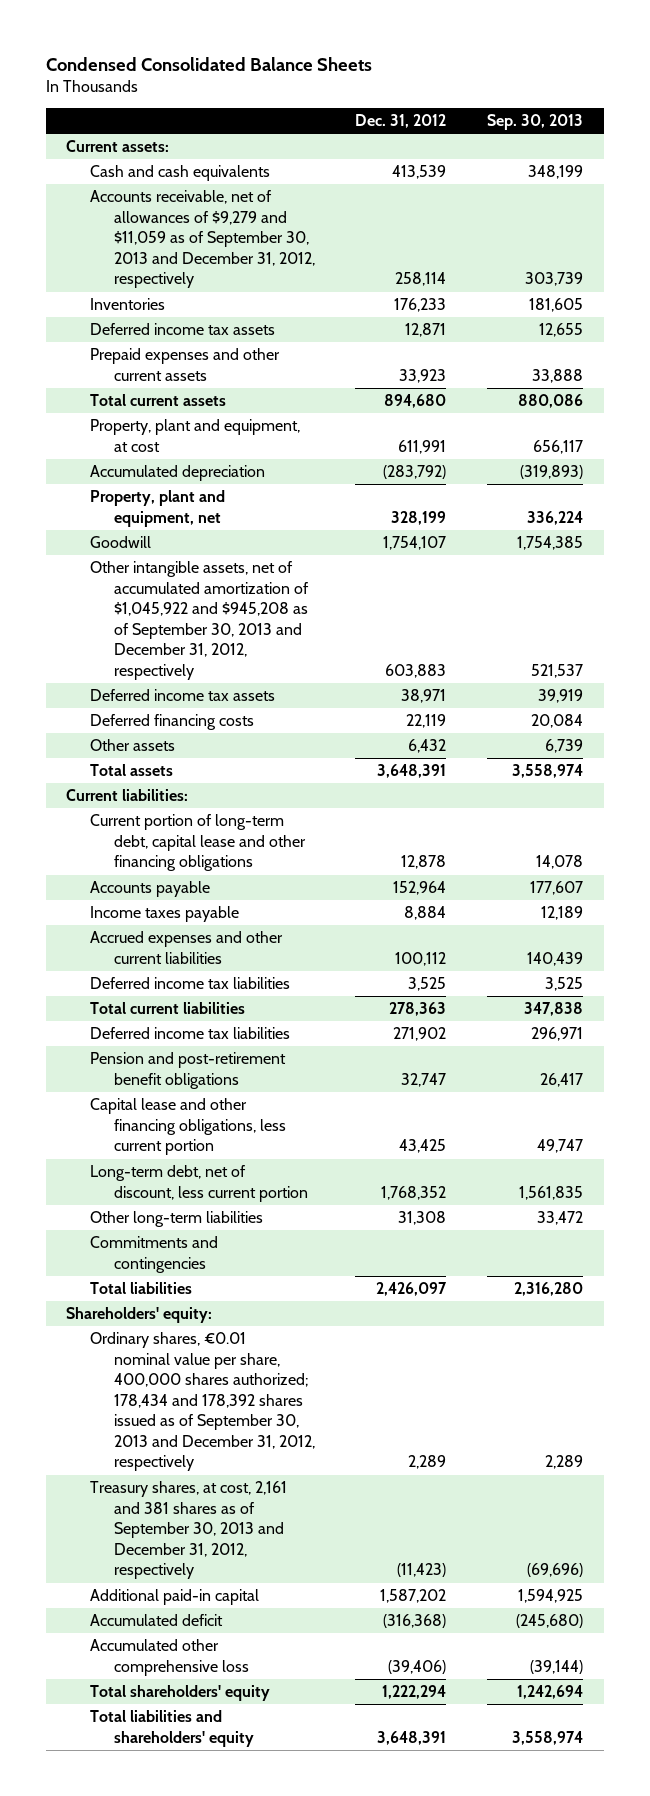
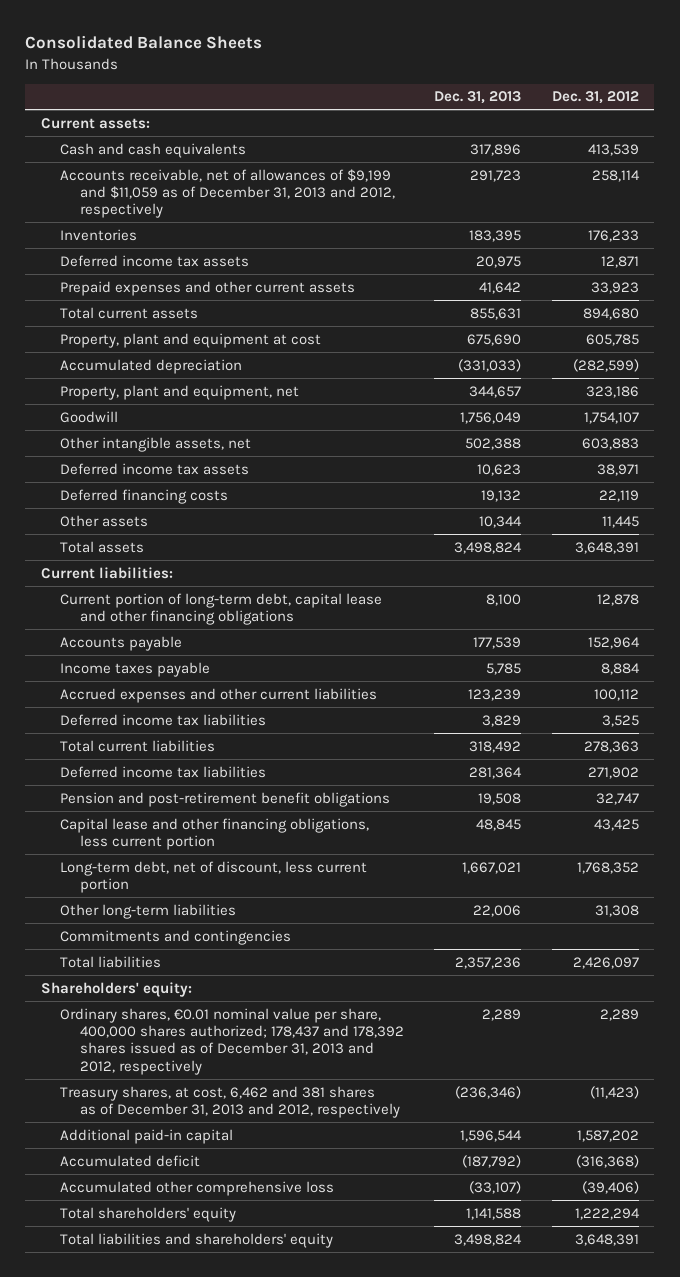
- Condensed Consolidated Balance Sheets
+ Consolidated Balance Sheets
- | Dec. 31, 2012 | Sep. 30, 2013
+ | Dec. 31, 2013 | Dec. 31, 2012
- Accounts receivable, net of allowances of $9,279 and $11,059 as of September 30, 2013 and December 31, 2012, respectively | 258,114 | 303,739
+ Accounts receivable, net of allowances of $9,199 and $11,059 as of December 31, 2013 and 2012, respectively | 291,723 | 258,114
- Property, plant and equipment, at cost | 611,991 | 656,117
- Accumulated depreciation | (283,792) | (319,893)
- Property, plant and equipment, net | 328,199 | 336,224
+ Property, plant and equipment at cost | 675,690 | 605,785
+ Accumulated depreciation | (331,033) | (282,599)
+ Property, plant and equipment, net | 344,657 | 323,186
- Other intangible assets, net of accumulated amortization of $1,045,922 and $945,208 as of September 30, 2013 and December 31, 2012, respectively | 603,883 | 521,537
+ Other intangible assets, net | 502,388 | 603,883
- Other assets | 6,432 | 6,739
+ Other assets | 10,344 | 11,445
- Ordinary shares, €0.01 nominal value per share, 400,000 shares authorized; 178,434 and 178,392 shares issued as of September 30, 2013 and December 31, 2012, respectively | 2,289 | 2,289
- Treasury shares, at cost, 2,161 and 381 shares as of September 30, 2013 and December 31, 2012, respectively | (11,423) | (69,696)
+ Ordinary shares, €0.01 nominal value per share, 400,000 shares authorized; 178,437 and 178,392 shares issued as of December 31, 2013 and 2012, respectively | 2,289 | 2,289
+ Treasury shares, at cost, 6,462 and 381 shares as of December 31, 2013 and 2012, respectively | (236,346) | (11,423)

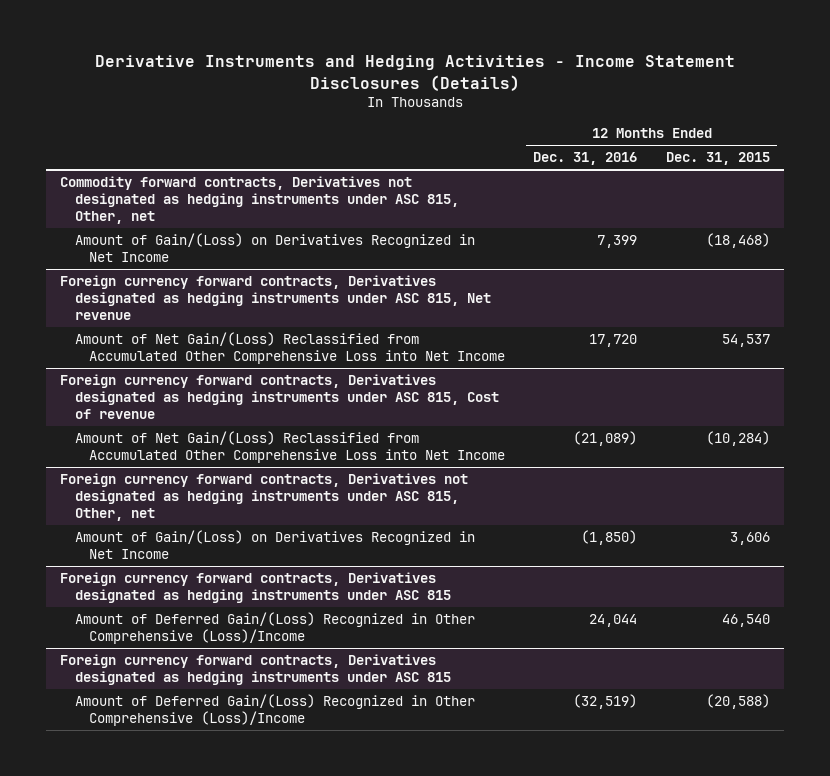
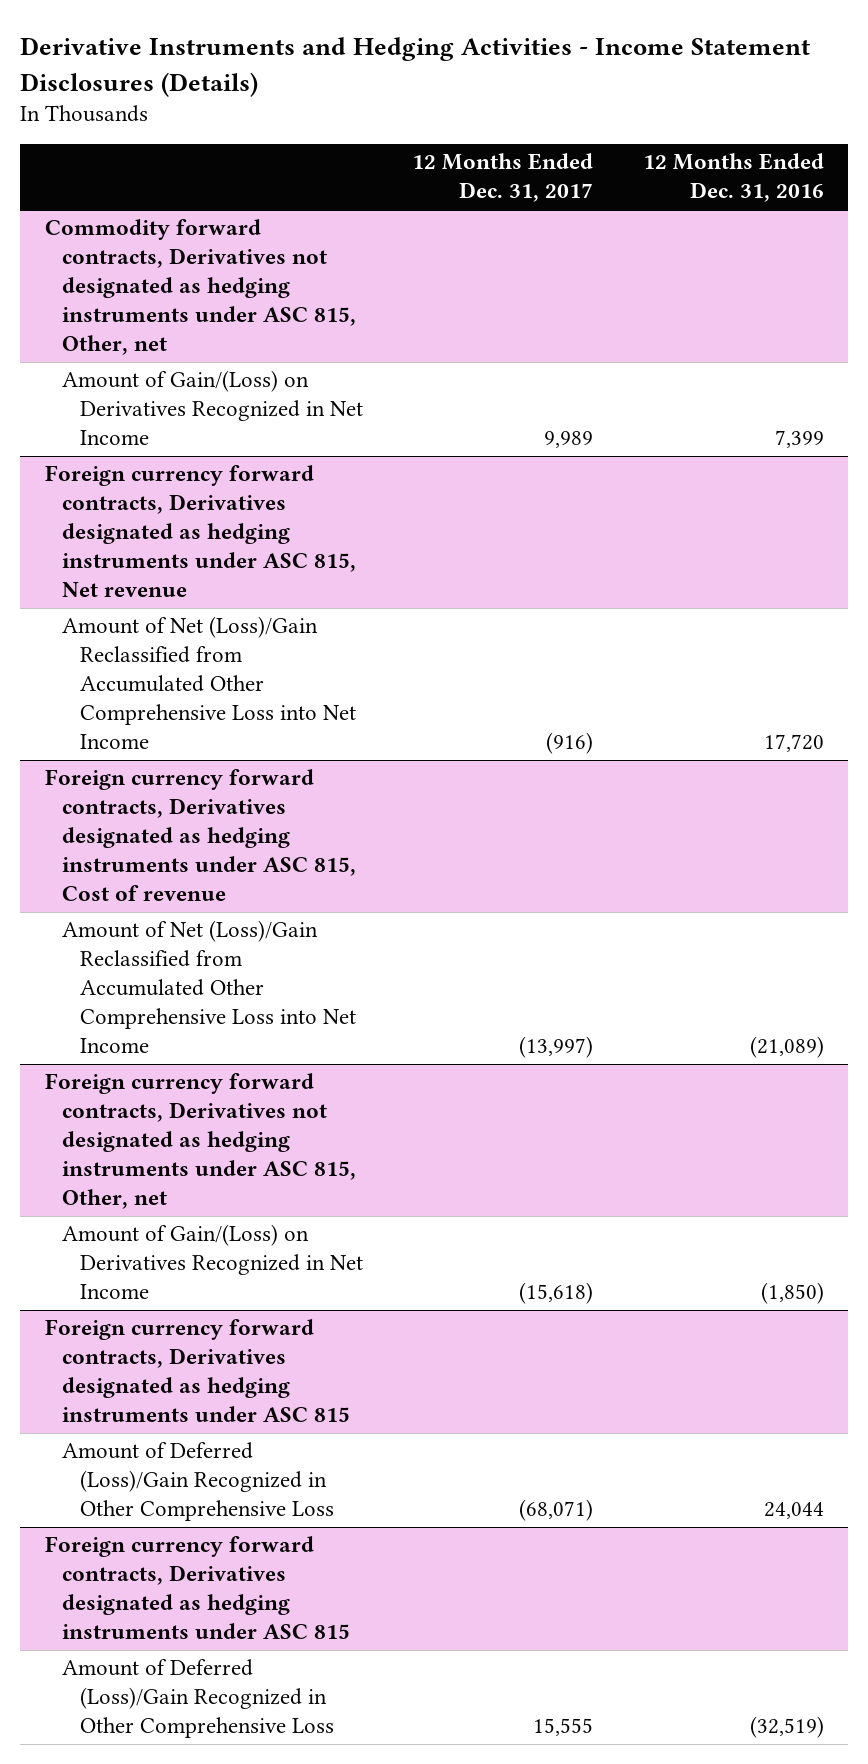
- | 12 Months Ended Dec. 31, 2016 | 12 Months Ended Dec. 31, 2015
+ | 12 Months Ended Dec. 31, 2017 | 12 Months Ended Dec. 31, 2016
@ Foreign currency forward contracts, Derivatives designated as hedging instruments under ASC 815, Net revenue
- Amount of Net Gain/(Loss) Reclassified from Accumulated Other Comprehensive Loss into Net Income | 17,720 | 54,537
+ Amount of Net (Loss)/Gain Reclassified from Accumulated Other Comprehensive Loss into Net Income | (916) | 17,720
@ Foreign currency forward contracts, Derivatives designated as hedging instruments under ASC 815, Cost of revenue
- Amount of Net Gain/(Loss) Reclassified from Accumulated Other Comprehensive Loss into Net Income | (21,089) | (10,284)
+ Amount of Net (Loss)/Gain Reclassified from Accumulated Other Comprehensive Loss into Net Income | (13,997) | (21,089)
@ Foreign currency forward contracts, Derivatives designated as hedging instruments under ASC 815
- Amount of Deferred Gain/(Loss) Recognized in Other Comprehensive (Loss)/Income | 24,044 | 46,540
+ Amount of Deferred (Loss)/Gain Recognized in Other Comprehensive Loss | (68,071) | 24,044
- Amount of Deferred Gain/(Loss) Recognized in Other Comprehensive (Loss)/Income | (32,519) | (20,588)
+ Amount of Deferred (Loss)/Gain Recognized in Other Comprehensive Loss | 15,555 | (32,519)

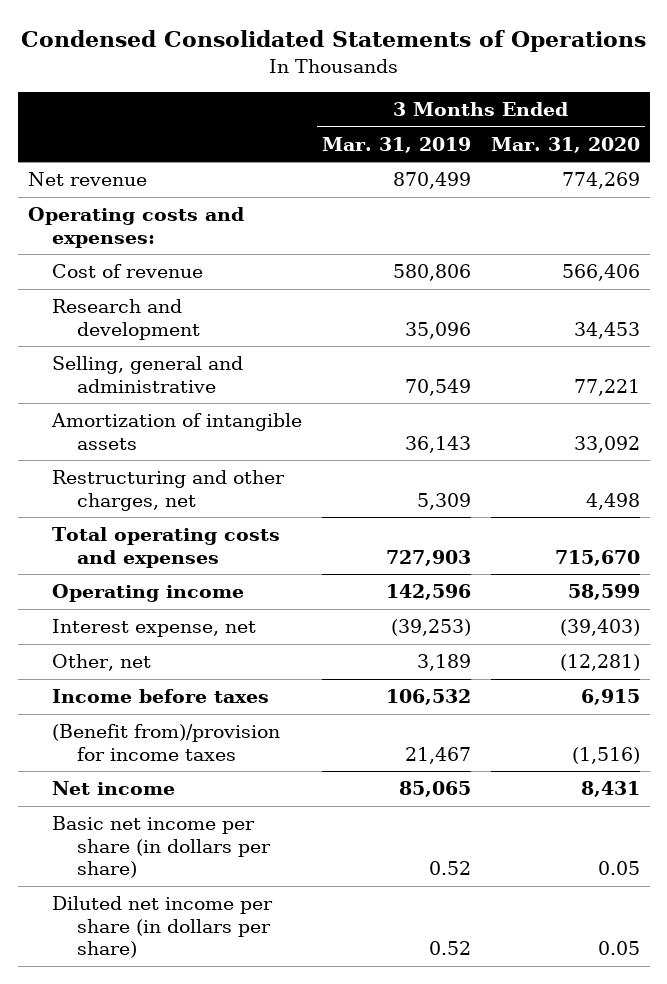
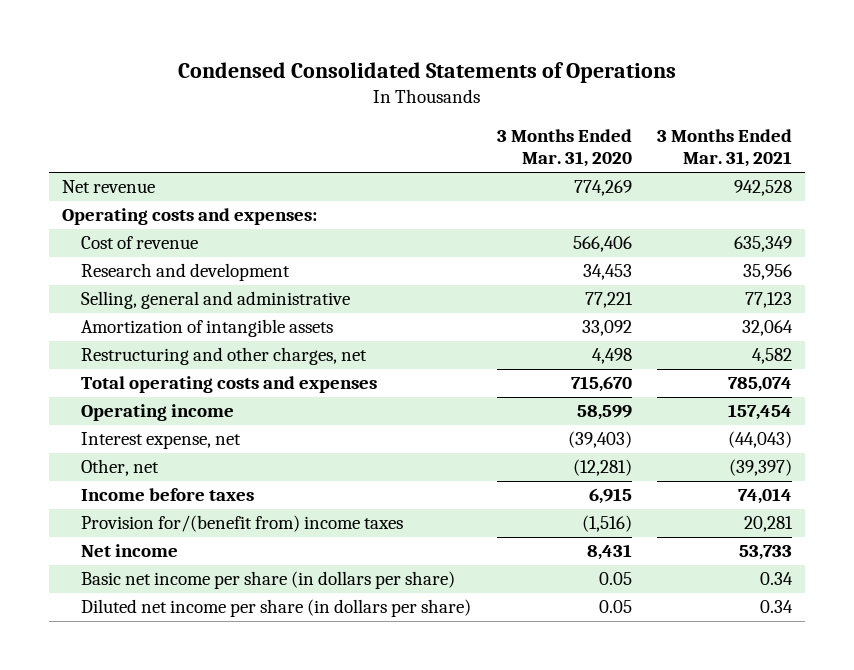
- | 3 Months Ended Mar. 31, 2019 | 3 Months Ended Mar. 31, 2020
+ | 3 Months Ended Mar. 31, 2020 | 3 Months Ended Mar. 31, 2021
- (Benefit from)/provision for income taxes | 21,467 | (1,516)
+ Provision for/(benefit from) income taxes | (1,516) | 20,281

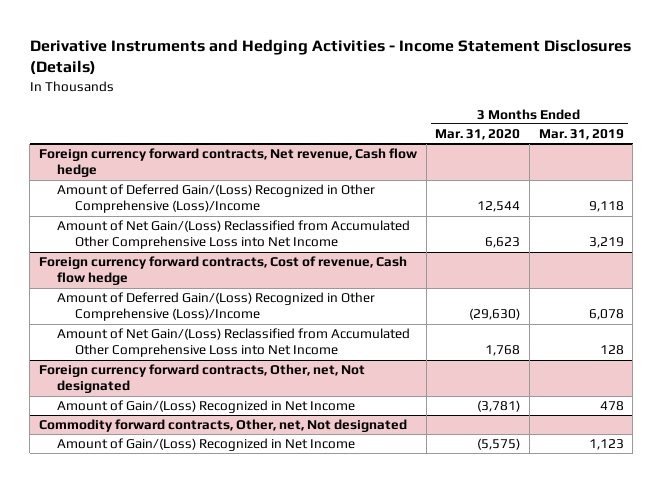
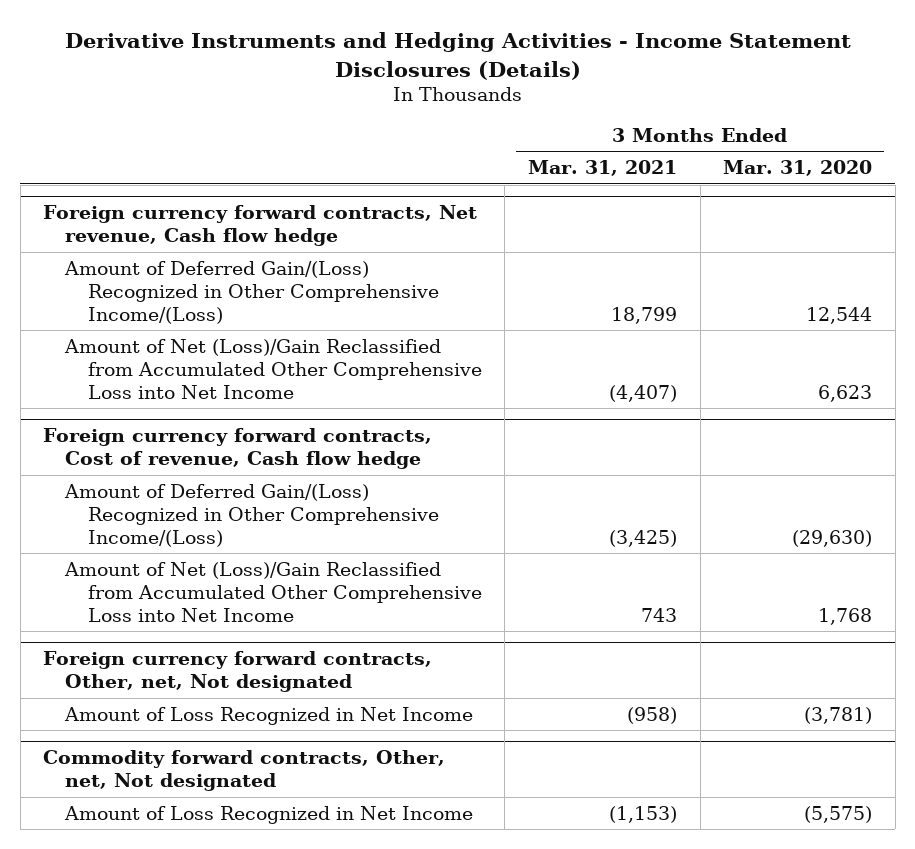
- | 3 Months Ended Mar. 31, 2020 | 3 Months Ended Mar. 31, 2019
+ | 3 Months Ended Mar. 31, 2021 | 3 Months Ended Mar. 31, 2020
@ Foreign currency forward contracts, Net revenue, Cash flow hedge
- Amount of Deferred Gain/(Loss) Recognized in Other Comprehensive (Loss)/Income | 12,544 | 9,118
- Amount of Net Gain/(Loss) Reclassified from Accumulated Other Comprehensive Loss into Net Income | 6,623 | 3,219
+ Amount of Deferred Gain/(Loss) Recognized in Other Comprehensive Income/(Loss) | 18,799 | 12,544
+ Amount of Net (Loss)/Gain Reclassified from Accumulated Other Comprehensive Loss into Net Income | (4,407) | 6,623
@ Foreign currency forward contracts, Cost of revenue, Cash flow hedge
- Amount of Deferred Gain/(Loss) Recognized in Other Comprehensive (Loss)/Income | (29,630) | 6,078
- Amount of Net Gain/(Loss) Reclassified from Accumulated Other Comprehensive Loss into Net Income | 1,768 | 128
+ Amount of Deferred Gain/(Loss) Recognized in Other Comprehensive Income/(Loss) | (3,425) | (29,630)
+ Amount of Net (Loss)/Gain Reclassified from Accumulated Other Comprehensive Loss into Net Income | 743 | 1,768
@ Foreign currency forward contracts, Other, net, Not designated
- Amount of Gain/(Loss) Recognized in Net Income | (3,781) | 478
+ Amount of Loss Recognized in Net Income | (958) | (3,781)
@ Commodity forward contracts, Other, net, Not designated
- Amount of Gain/(Loss) Recognized in Net Income | (5,575) | 1,123
+ Amount of Loss Recognized in Net Income | (1,153) | (5,575)

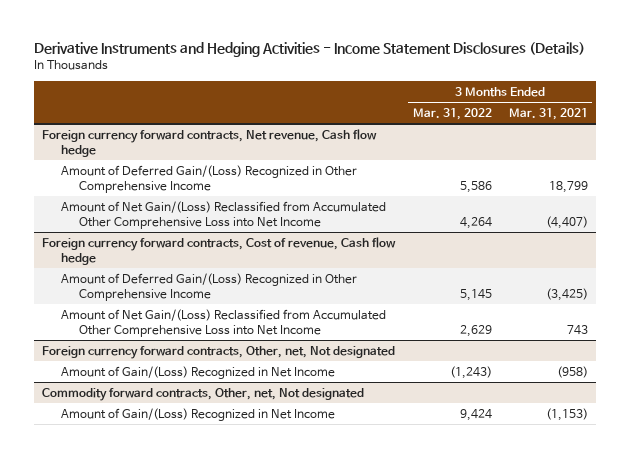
- | 3 Months Ended Mar. 31, 2021 | 3 Months Ended Mar. 31, 2020
+ | 3 Months Ended Mar. 31, 2022 | 3 Months Ended Mar. 31, 2021
@ Foreign currency forward contracts, Net revenue, Cash flow hedge
- Amount of Deferred Gain/(Loss) Recognized in Other Comprehensive Income/(Loss) | 18,799 | 12,544
- Amount of Net (Loss)/Gain Reclassified from Accumulated Other Comprehensive Loss into Net Income | (4,407) | 6,623
+ Amount of Deferred Gain/(Loss) Recognized in Other Comprehensive Income | 5,586 | 18,799
+ Amount of Net Gain/(Loss) Reclassified from Accumulated Other Comprehensive Loss into Net Income | 4,264 | (4,407)
@ Foreign currency forward contracts, Cost of revenue, Cash flow hedge
- Amount of Deferred Gain/(Loss) Recognized in Other Comprehensive Income/(Loss) | (3,425) | (29,630)
- Amount of Net (Loss)/Gain Reclassified from Accumulated Other Comprehensive Loss into Net Income | 743 | 1,768
+ Amount of Deferred Gain/(Loss) Recognized in Other Comprehensive Income | 5,145 | (3,425)
+ Amount of Net Gain/(Loss) Reclassified from Accumulated Other Comprehensive Loss into Net Income | 2,629 | 743
@ Foreign currency forward contracts, Other, net, Not designated
- Amount of Loss Recognized in Net Income | (958) | (3,781)
+ Amount of Gain/(Loss) Recognized in Net Income | (1,243) | (958)
@ Commodity forward contracts, Other, net, Not designated
- Amount of Loss Recognized in Net Income | (1,153) | (5,575)
+ Amount of Gain/(Loss) Recognized in Net Income | 9,424 | (1,153)

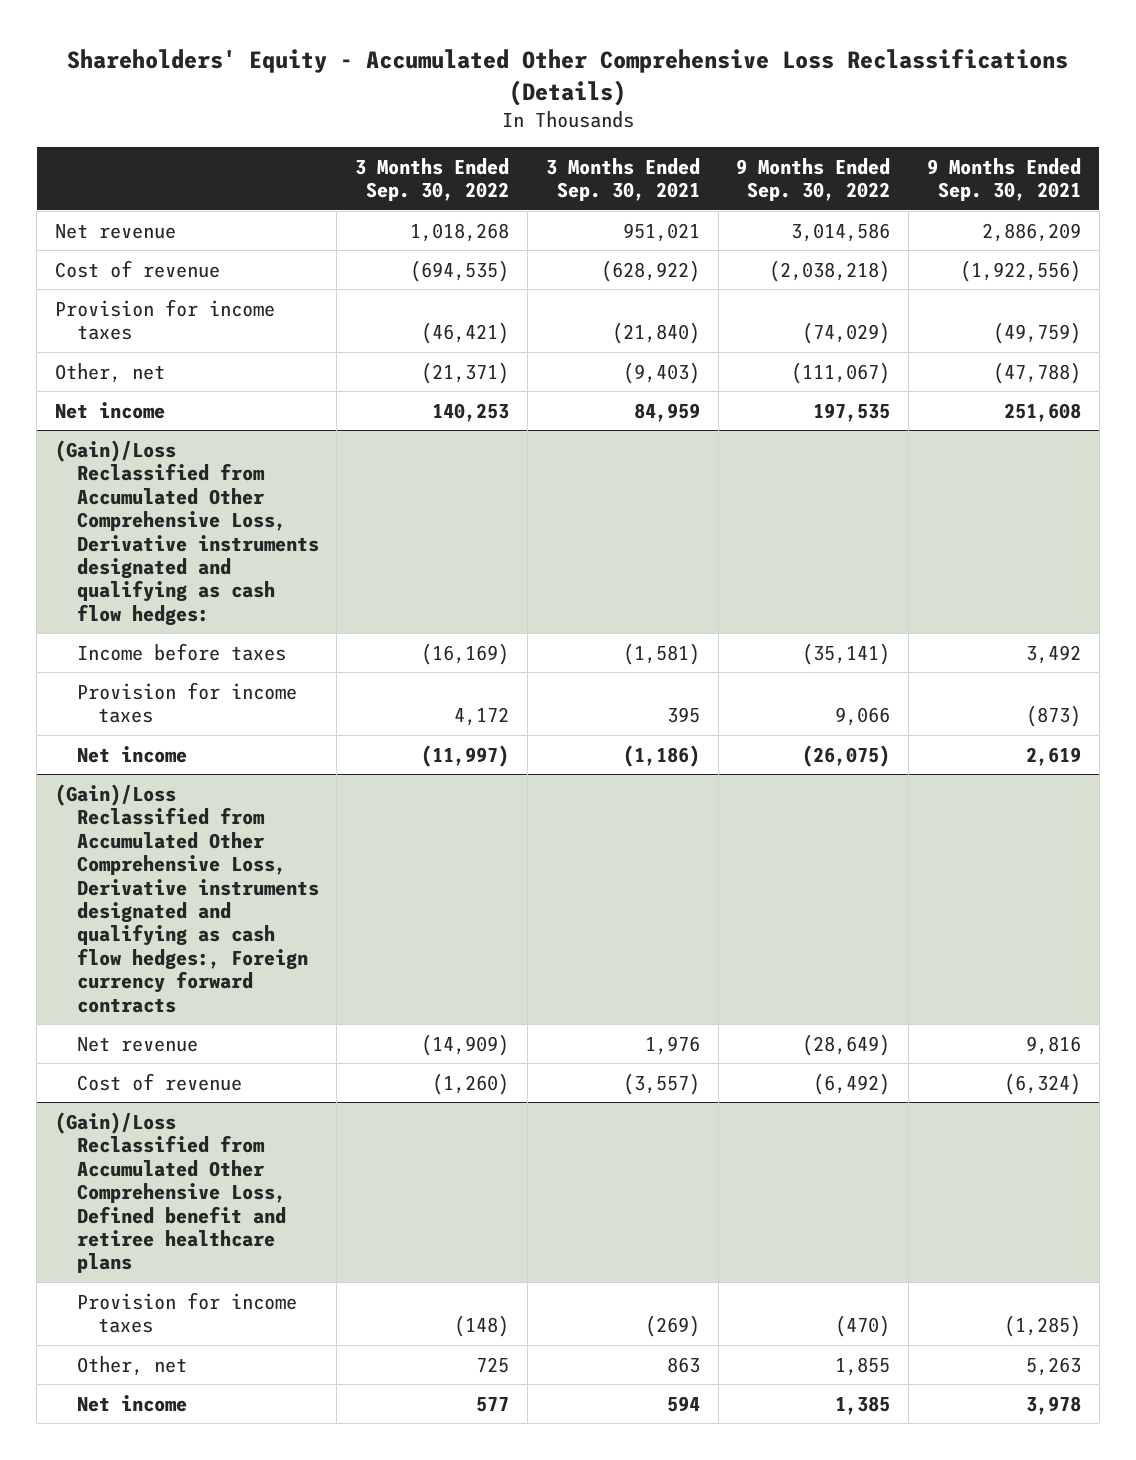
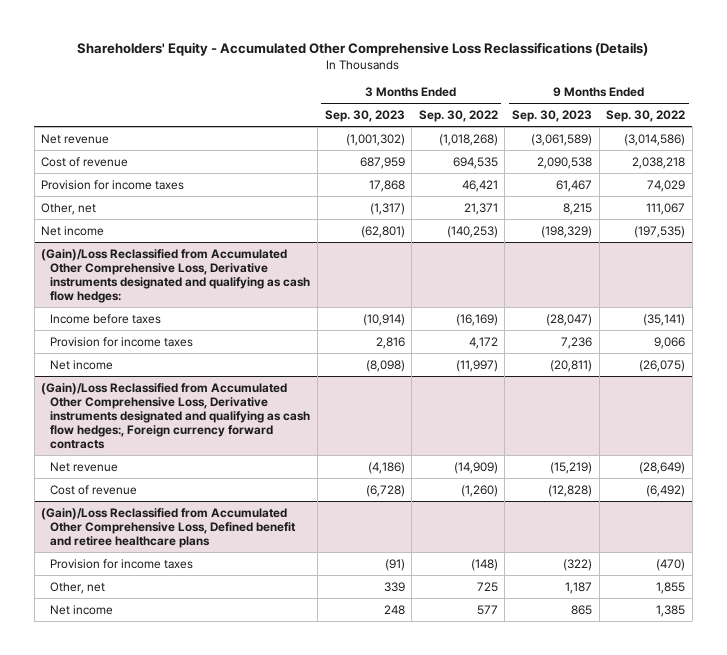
- | 3 Months Ended Sep. 30, 2022 | 3 Months Ended Sep. 30, 2021 | 9 Months Ended Sep. 30, 2022 | 9 Months Ended Sep. 30, 2021
+ | 3 Months Ended Sep. 30, 2023 | 3 Months Ended Sep. 30, 2022 | 9 Months Ended Sep. 30, 2023 | 9 Months Ended Sep. 30, 2022
- Net revenue | 1,018,268 | 951,021 | 3,014,586 | 2,886,209
- Cost of revenue | (694,535) | (628,922) | (2,038,218) | (1,922,556)
- Provision for income taxes | (46,421) | (21,840) | (74,029) | (49,759)
- Other, net | (21,371) | (9,403) | (111,067) | (47,788)
- Net income | 140,253 | 84,959 | 197,535 | 251,608
+ Net revenue | (1,001,302) | (1,018,268) | (3,061,589) | (3,014,586)
+ Cost of revenue | 687,959 | 694,535 | 2,090,538 | 2,038,218
+ Provision for income taxes | 17,868 | 46,421 | 61,467 | 74,029
+ Other, net | (1,317) | 21,371 | 8,215 | 111,067
+ Net income | (62,801) | (140,253) | (198,329) | (197,535)

